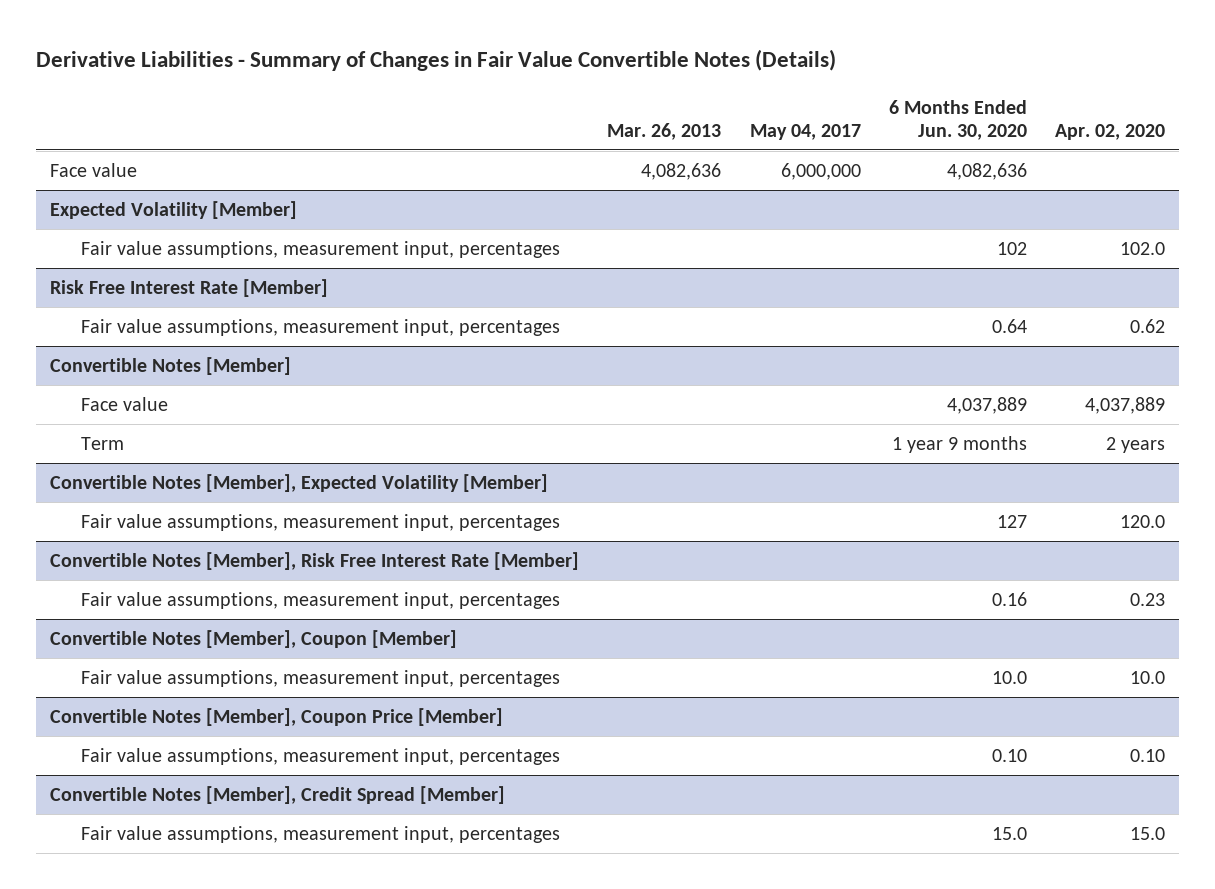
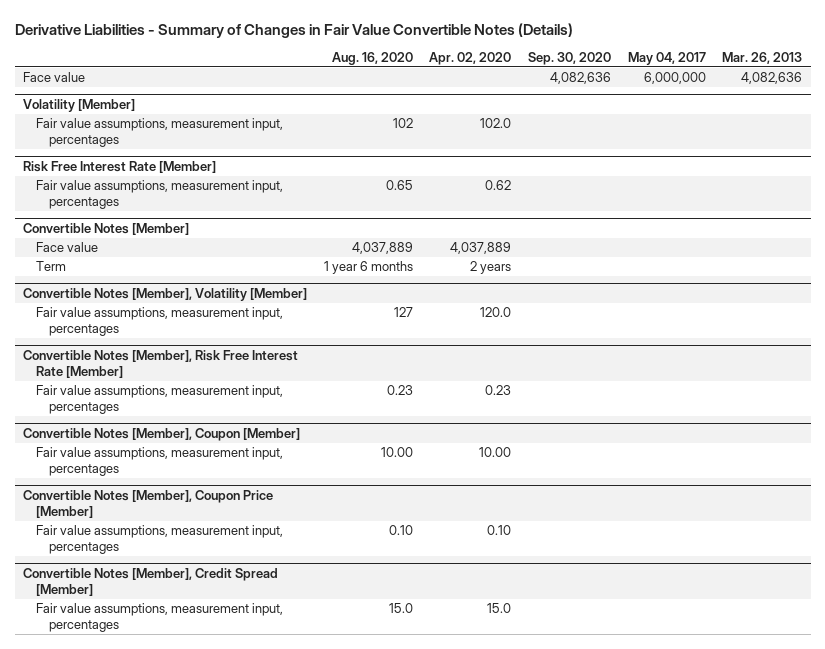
- | Mar. 26, 2013 | May 04, 2017 | 6 Months Ended Jun. 30, 2020 | Apr. 02, 2020
+ | Aug. 16, 2020 | Apr. 02, 2020 | Sep. 30, 2020 | May 04, 2017 | Mar. 26, 2013
- Expected Volatility [Member]
+ Volatility [Member]
- Convertible Notes [Member], Expected Volatility [Member]
+ Convertible Notes [Member], Volatility [Member]
@ Convertible Notes [Member], Coupon [Member]
- Fair value assumptions, measurement input, percentages | | | 10.0 | 10.0
+ Fair value assumptions, measurement input, percentages | 10.00 | 10.00 | | |

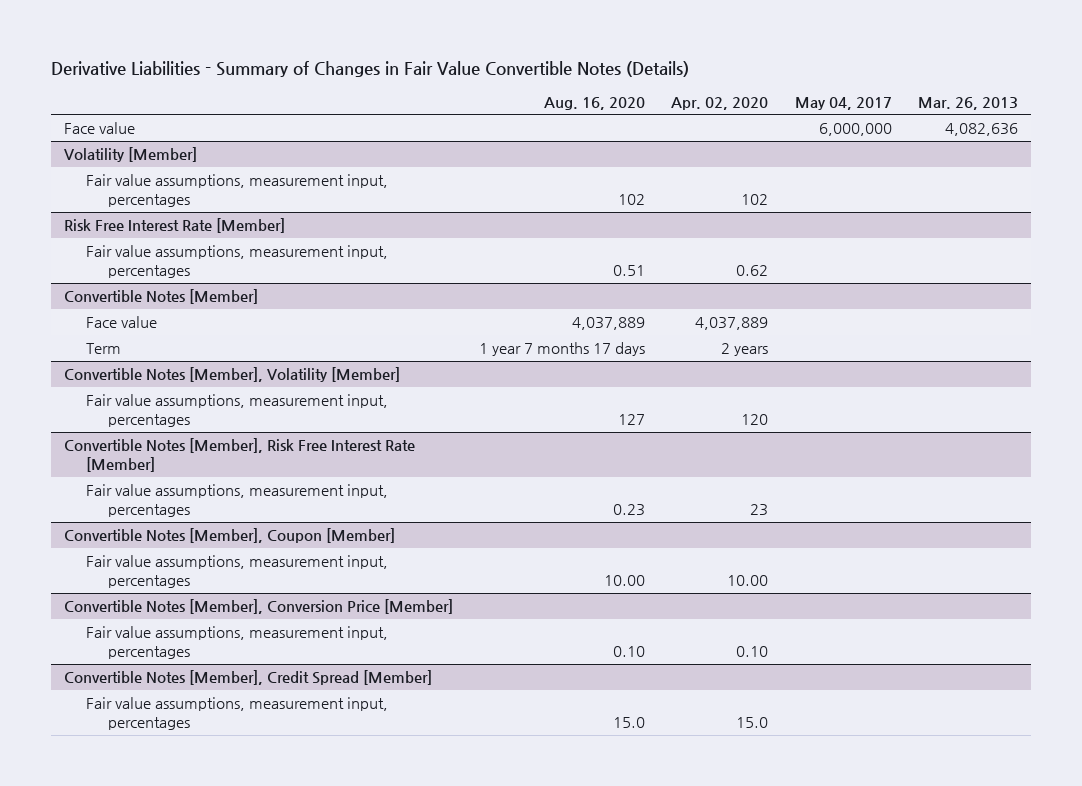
- | Aug. 16, 2020 | Apr. 02, 2020 | Sep. 30, 2020 | May 04, 2017 | Mar. 26, 2013
+ | Aug. 16, 2020 | Apr. 02, 2020 | May 04, 2017 | Mar. 26, 2013
@ Volatility [Member]
- Fair value assumptions, measurement input, percentages | 102 | 102.0 | | |
+ Fair value assumptions, measurement input, percentages | 102 | 102 | |
@ Risk Free Interest Rate [Member]
- Fair value assumptions, measurement input, percentages | 0.65 | 0.62 | | |
+ Fair value assumptions, measurement input, percentages | 0.51 | 0.62 | |
@ Convertible Notes [Member]
- Term | 1 year 6 months | 2 years | | |
+ Term | 1 year 7 months 17 days | 2 years | |
@ Convertible Notes [Member], Volatility [Member]
- Fair value assumptions, measurement input, percentages | 127 | 120.0 | | |
+ Fair value assumptions, measurement input, percentages | 127 | 120 | |
@ Convertible Notes [Member], Risk Free Interest Rate [Member]
- Fair value assumptions, measurement input, percentages | 0.23 | 0.23 | | |
+ Fair value assumptions, measurement input, percentages | 0.23 | 23 | |
- Convertible Notes [Member], Coupon Price [Member]
+ Convertible Notes [Member], Conversion Price [Member]

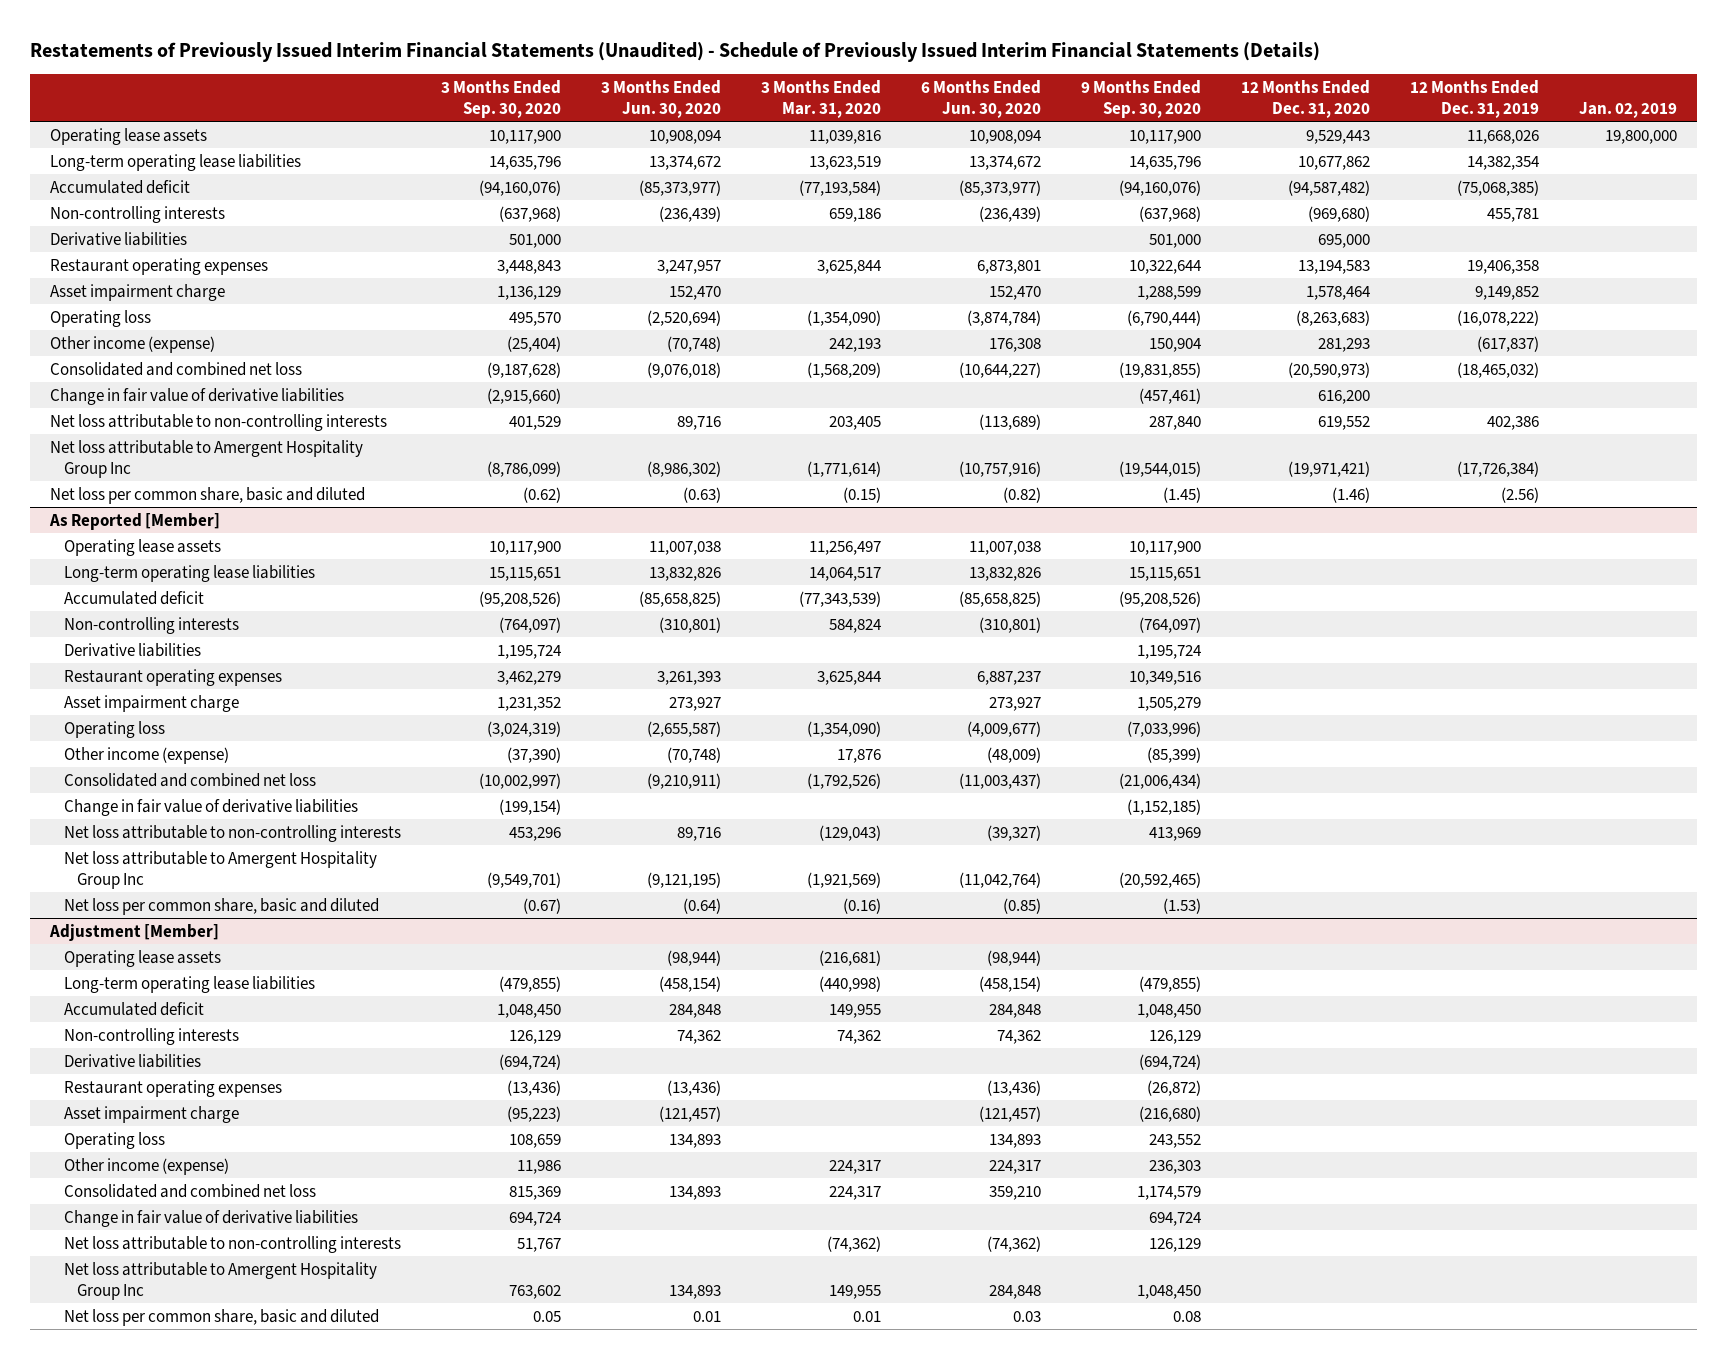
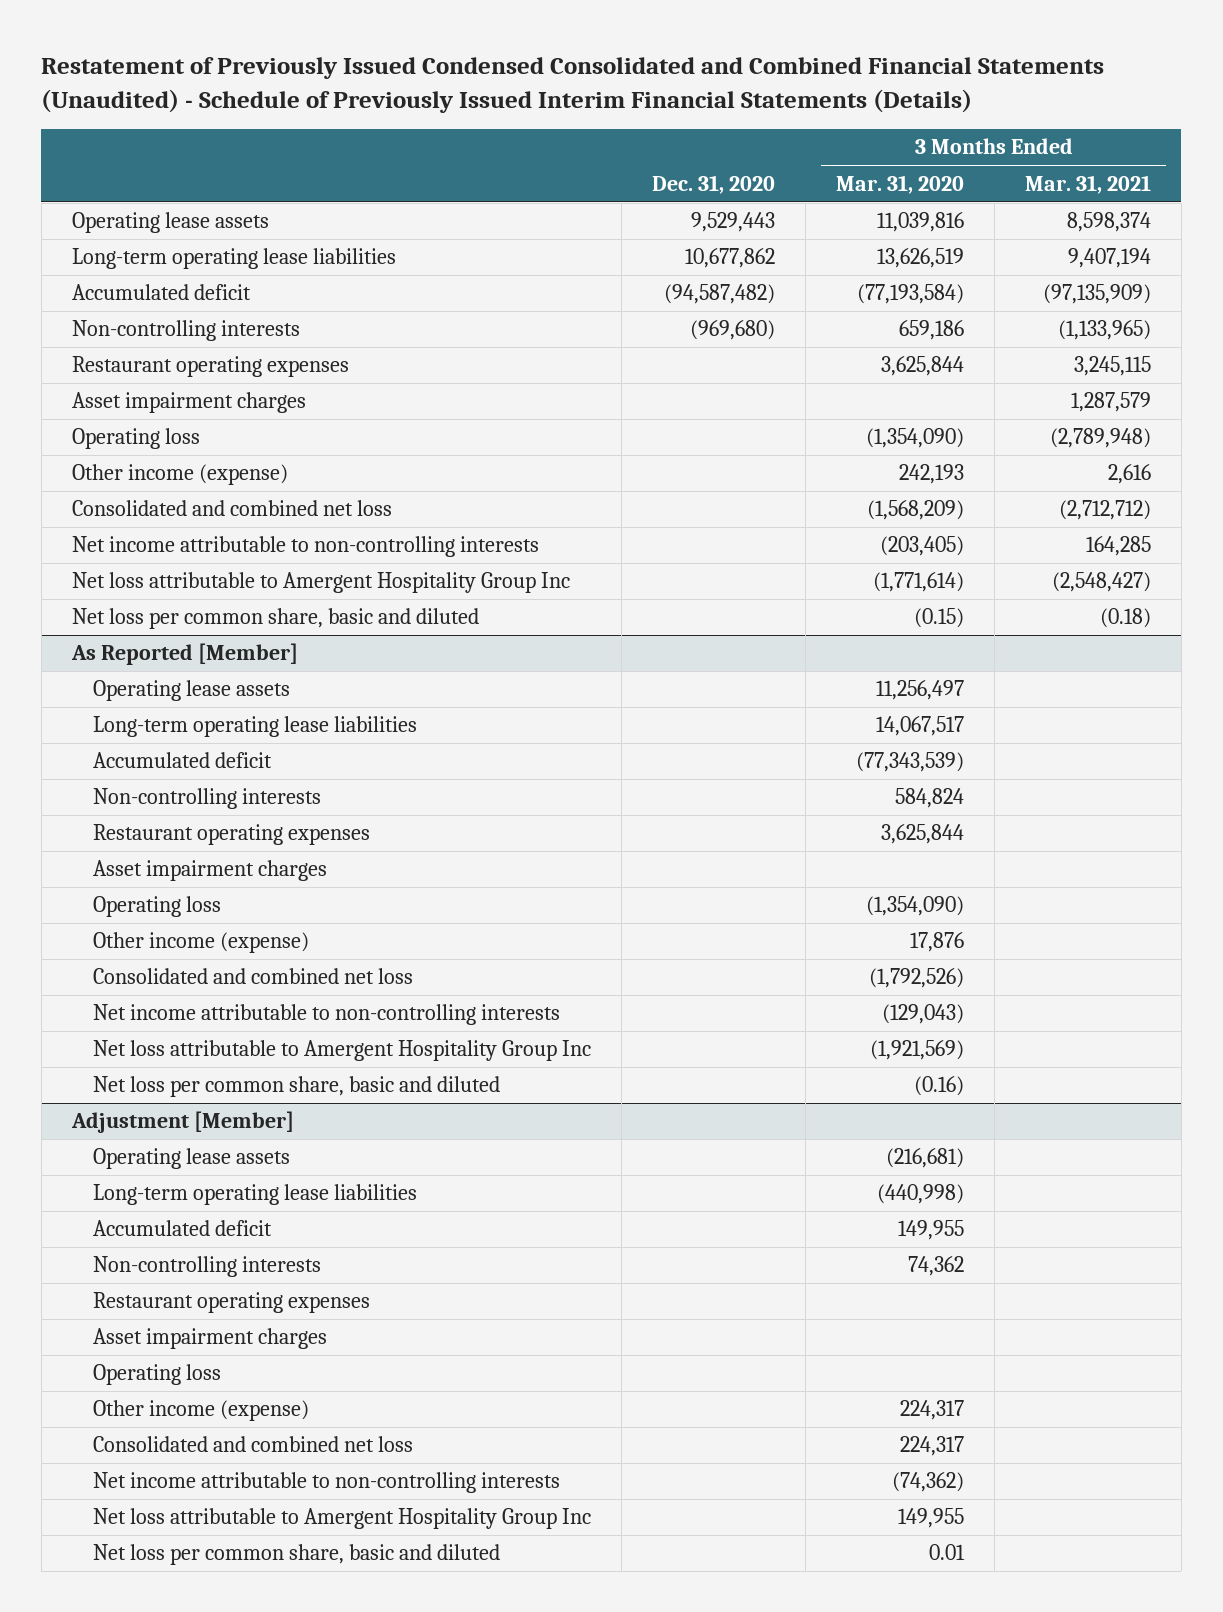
- Restatements of Previously Issued Interim Financial Statements (Unaudited) - Schedule of Previously Issued Interim Financial Statements (Details)
+ Restatement of Previously Issued Condensed Consolidated and Combined Financial Statements (Unaudited) - Schedule of Previously Issued Interim Financial Statements (Details)
- | 3 Months Ended Sep. 30, 2020 | 3 Months Ended Jun. 30, 2020 | 3 Months Ended Mar. 31, 2020 | 6 Months Ended Jun. 30, 2020 | 9 Months Ended Sep. 30, 2020 | 12 Months Ended Dec. 31, 2020 | 12 Months Ended Dec. 31, 2019 | Jan. 02, 2019
+ | Dec. 31, 2020 | 3 Months Ended Mar. 31, 2020 | 3 Months Ended Mar. 31, 2021
- Long-term operating lease liabilities | 14,635,796 | 13,374,672 | 13,623,519 | 13,374,672 | 14,635,796 | 10,677,862 | 14,382,354 |
+ Long-term operating lease liabilities | 10,677,862 | 13,626,519 | 9,407,194
- Derivative liabilities | 501,000 | | | | 501,000 | 695,000 | |
- Asset impairment charge | 1,136,129 | 152,470 | | 152,470 | 1,288,599 | 1,578,464 | 9,149,852 |
+ Asset impairment charges | | | 1,287,579
- Change in fair value of derivative liabilities | (2,915,660) | | | | (457,461) | 616,200 | |
- Net loss attributable to non-controlling interests | 401,529 | 89,716 | 203,405 | (113,689) | 287,840 | 619,552 | 402,386 |
+ Net income attributable to non-controlling interests | | (203,405) | 164,285
@ As Reported [Member]
- Long-term operating lease liabilities | 15,115,651 | 13,832,826 | 14,064,517 | 13,832,826 | 15,115,651 | | |
+ Long-term operating lease liabilities | | 14,067,517 |
- Derivative liabilities | 1,195,724 | | | | 1,195,724 | | |
- Asset impairment charge | 1,231,352 | 273,927 | | 273,927 | 1,505,279 | | |
+ Asset impairment charges
- Change in fair value of derivative liabilities | (199,154) | | | | (1,152,185) | | |
- Net loss attributable to non-controlling interests | 453,296 | 89,716 | (129,043) | (39,327) | 413,969 | | |
+ Net income attributable to non-controlling interests | | (129,043) |
@ Adjustment [Member]
- Derivative liabilities | (694,724) | | | | (694,724) | | |
- Asset impairment charge | (95,223) | (121,457) | | (121,457) | (216,680) | | |
+ Asset impairment charges
- Change in fair value of derivative liabilities | 694,724 | | | | 694,724 | | |
- Net loss attributable to non-controlling interests | 51,767 | | (74,362) | (74,362) | 126,129 | | |
+ Net income attributable to non-controlling interests | | (74,362) |

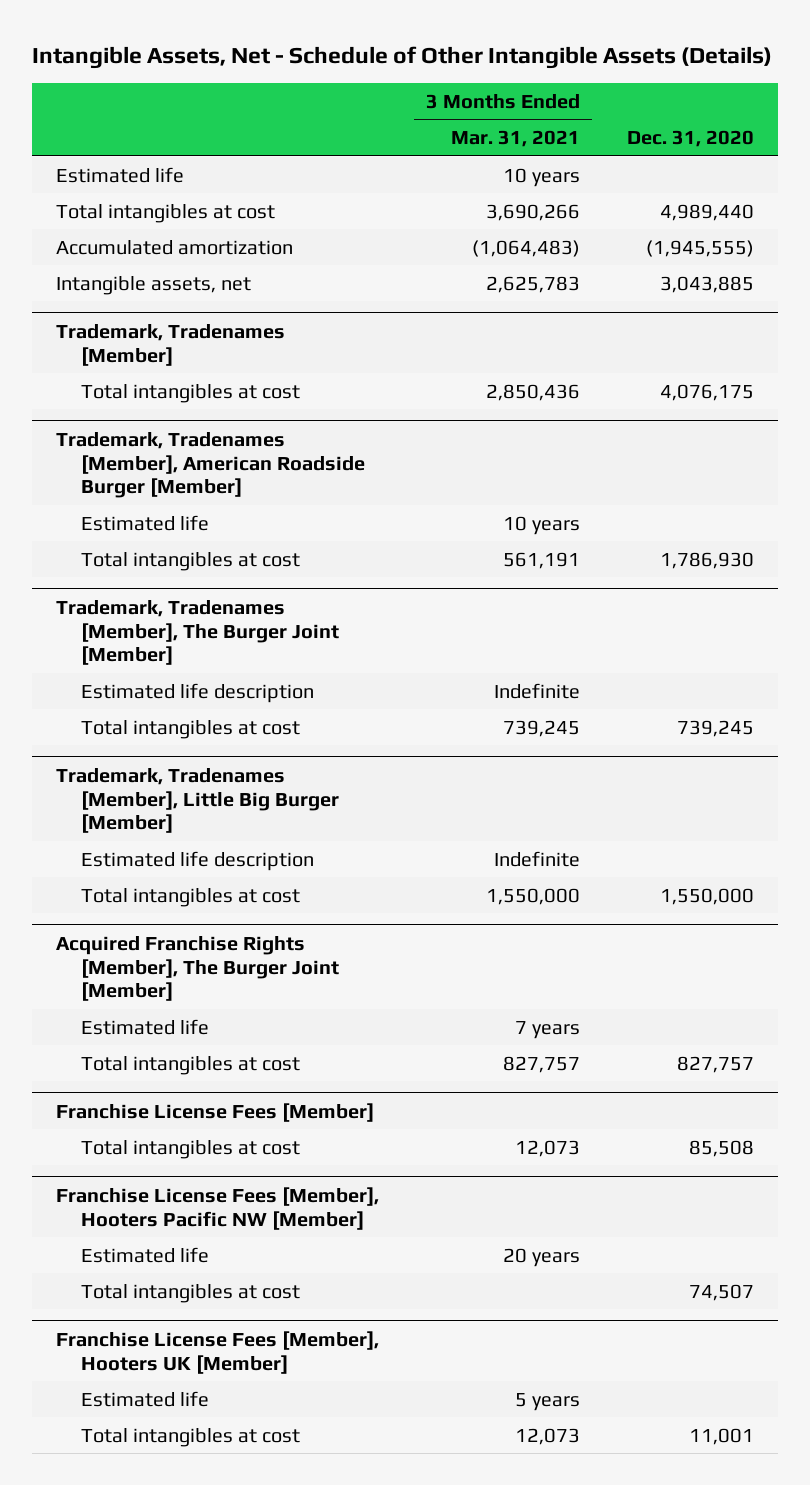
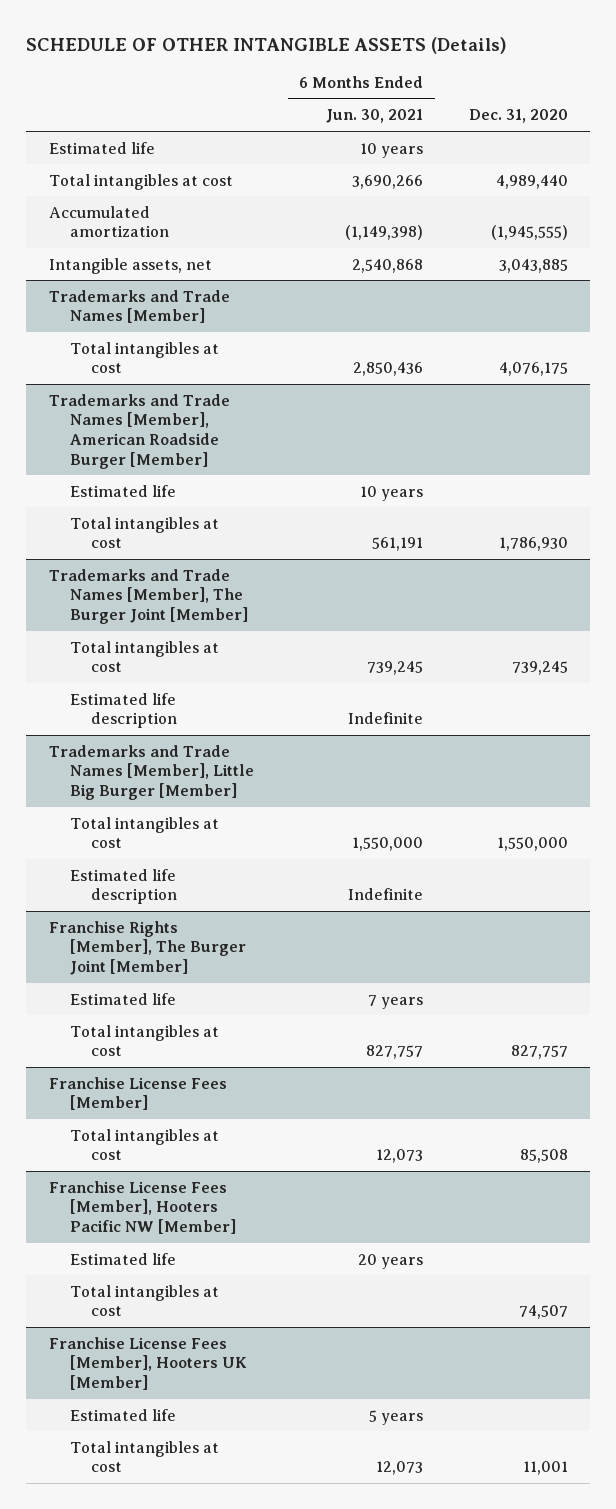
- Intangible Assets, Net - Schedule of Other Intangible Assets (Details)
+ SCHEDULE OF OTHER INTANGIBLE ASSETS (Details)
- | 3 Months Ended Mar. 31, 2021 | Dec. 31, 2020
+ | 6 Months Ended Jun. 30, 2021 | Dec. 31, 2020
- Trademark, Tradenames [Member]
+ Trademarks and Trade Names [Member]
- Trademark, Tradenames [Member], American Roadside Burger [Member]
+ Trademarks and Trade Names [Member], American Roadside Burger [Member]
- Trademark, Tradenames [Member], The Burger Joint [Member]
- Estimated life description | Indefinite |
+ Trademarks and Trade Names [Member], The Burger Joint [Member]
- Trademark, Tradenames [Member], Little Big Burger [Member]
+ Trademarks and Trade Names [Member], Little Big Burger [Member]
- Acquired Franchise Rights [Member], The Burger Joint [Member]
+ Estimated life description | Indefinite |
+ Franchise Rights [Member], The Burger Joint [Member]

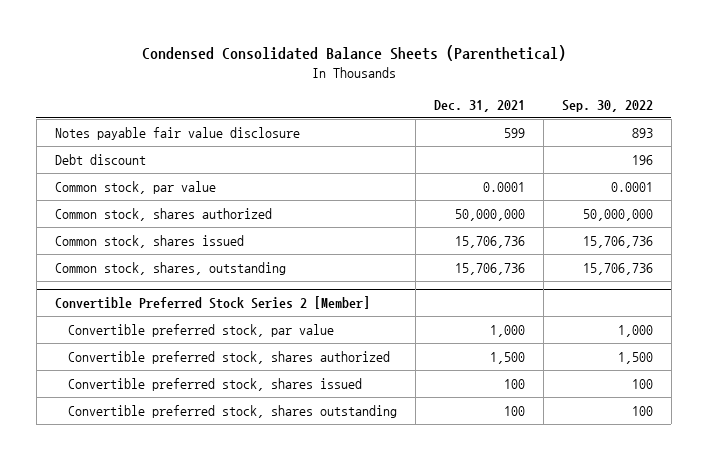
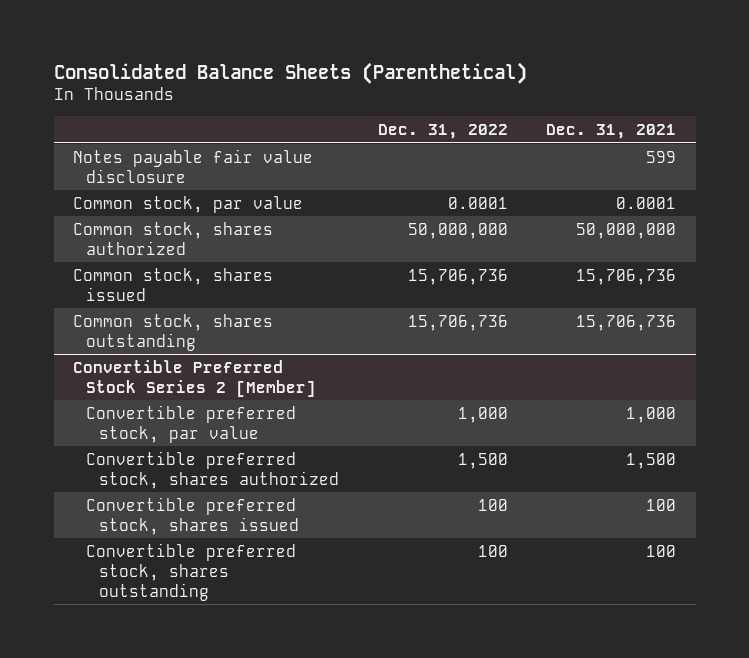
- Condensed Consolidated Balance Sheets (Parenthetical)
+ Consolidated Balance Sheets (Parenthetical)
- | Dec. 31, 2021 | Sep. 30, 2022
+ | Dec. 31, 2022 | Dec. 31, 2021
- Debt discount | | 196
- Common stock, shares, outstanding | 15,706,736 | 15,706,736
+ Common stock, shares outstanding | 15,706,736 | 15,706,736

